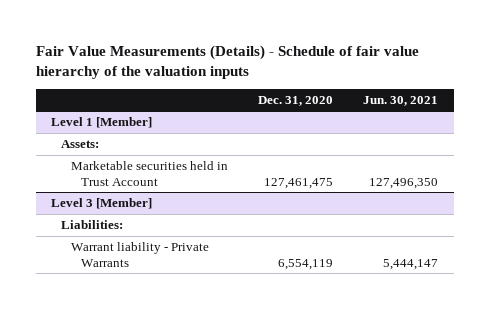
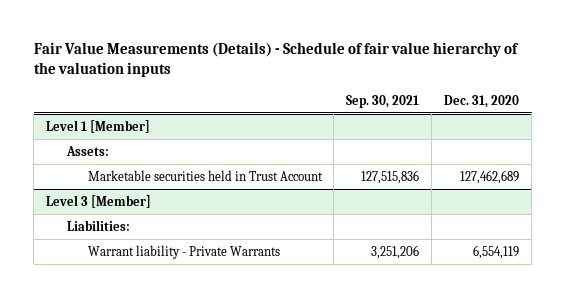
- | Dec. 31, 2020 | Jun. 30, 2021
+ | Sep. 30, 2021 | Dec. 31, 2020
@ Level 1 [Member]
- Marketable securities held in Trust Account | 127,461,475 | 127,496,350
+ Marketable securities held in Trust Account | 127,515,836 | 127,462,689

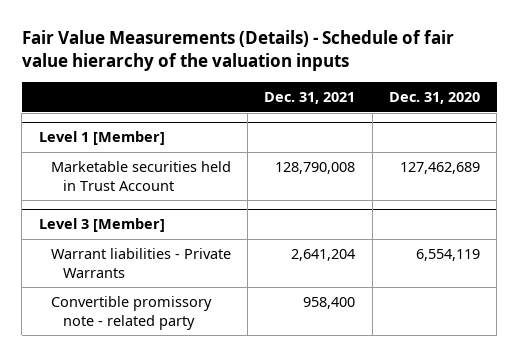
- | Sep. 30, 2021 | Dec. 31, 2020
+ | Dec. 31, 2021 | Dec. 31, 2020
@ Level 1 [Member]
- Assets:
@ Level 3 [Member]
- Liabilities:
- Warrant liability - Private Warrants | 3,251,206 | 6,554,119
+ Warrant liabilities - Private Warrants | 2,641,204 | 6,554,119
+ Convertible promissory note - related party | 958,400 |

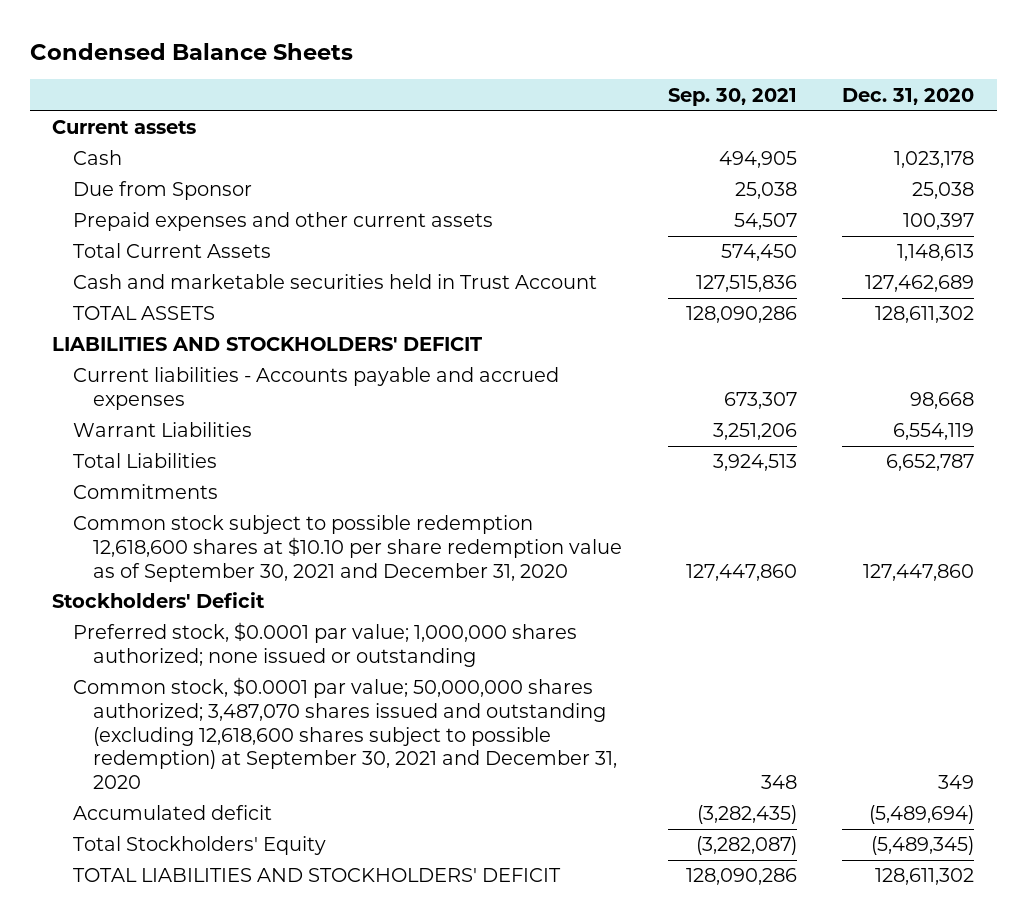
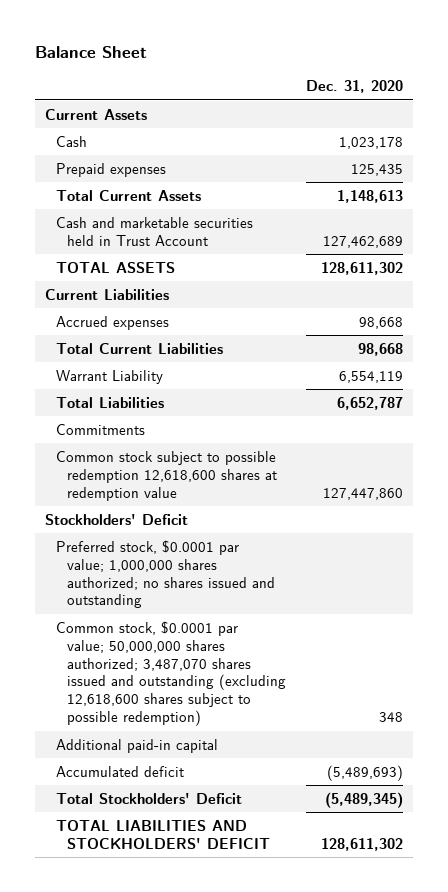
- Condensed Balance Sheets
+ Balance Sheet
- | Sep. 30, 2021 | Dec. 31, 2020
+ | Dec. 31, 2020
- Current assets
+ Current Assets
- Due from Sponsor | 25,038 | 25,038
- Prepaid expenses and other current assets | 54,507 | 100,397
+ Prepaid expenses | 125,435
- LIABILITIES AND STOCKHOLDERS' DEFICIT
- Current liabilities - Accounts payable and accrued expenses | 673,307 | 98,668
- Warrant Liabilities | 3,251,206 | 6,554,119
+ Current Liabilities
+ Accrued expenses | 98,668
+ Total Current Liabilities | 98,668
+ Warrant Liability | 6,554,119
- Common stock subject to possible redemption 12,618,600 shares at $10.10 per share redemption value as of September 30, 2021 and December 31, 2020 | 127,447,860 | 127,447,860
+ Common stock subject to possible redemption 12,618,600 shares at redemption value | 127,447,860
- Preferred stock, $0.0001 par value; 1,000,000 shares authorized; none issued or outstanding
- Common stock, $0.0001 par value; 50,000,000 shares authorized; 3,487,070 shares issued and outstanding (excluding 12,618,600 shares subject to possible redemption) at September 30, 2021 and December 31, 2020 | 348 | 349
- Accumulated deficit | (3,282,435) | (5,489,694)
- Total Stockholders' Equity | (3,282,087) | (5,489,345)
+ Preferred stock, $0.0001 par value; 1,000,000 shares authorized; no shares issued and outstanding
+ Common stock, $0.0001 par value; 50,000,000 shares authorized; 3,487,070 shares issued and outstanding (excluding 12,618,600 shares subject to possible redemption) | 348
+ Additional paid-in capital
+ Accumulated deficit | (5,489,693)
+ Total Stockholders' Deficit | (5,489,345)

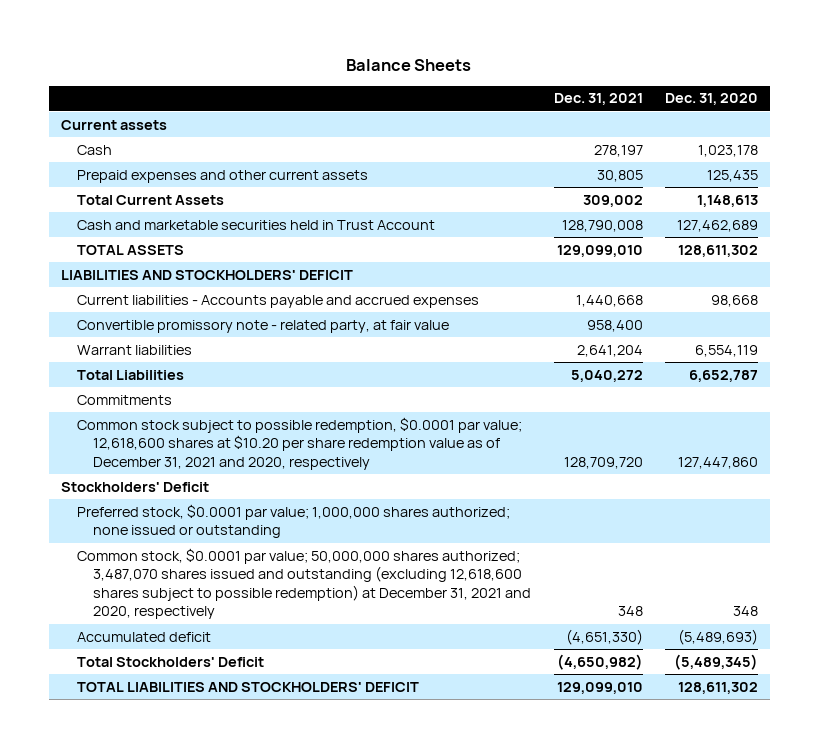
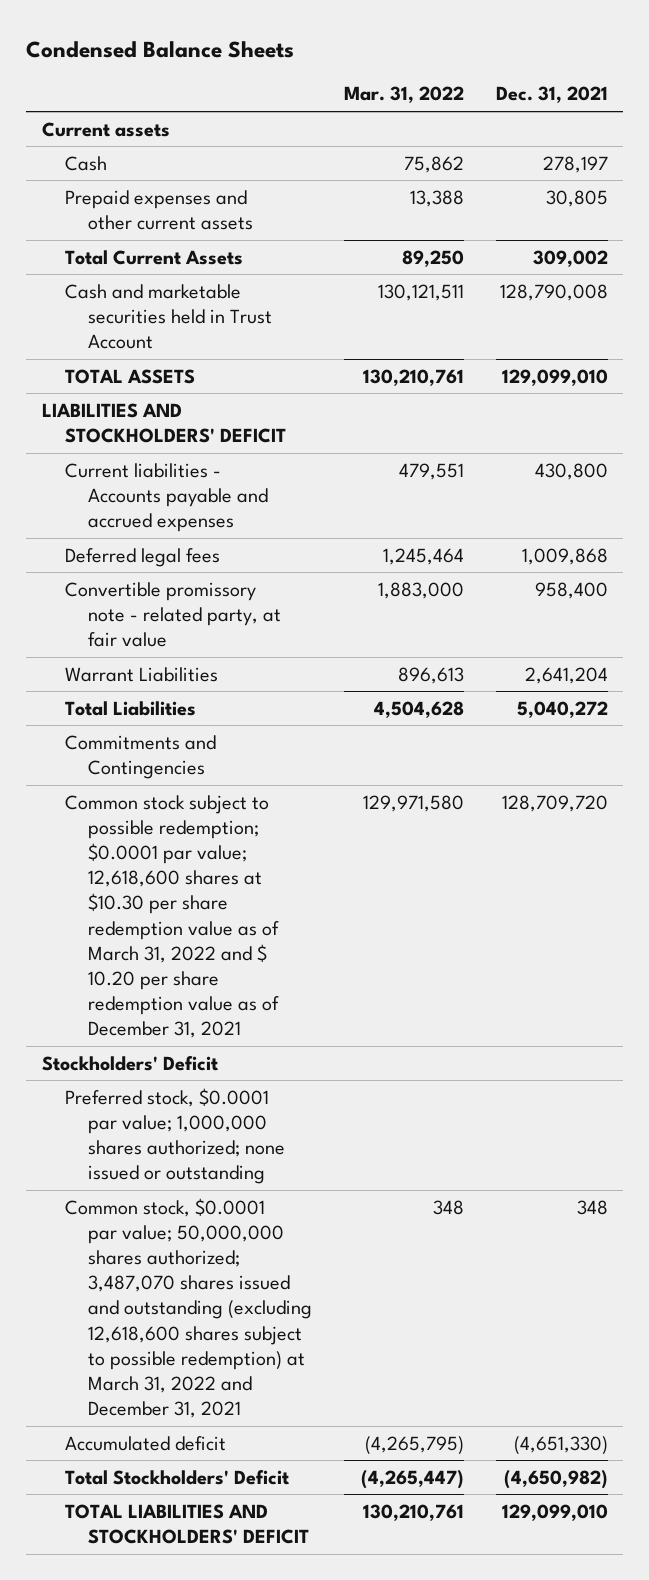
- Balance Sheets
+ Condensed Balance Sheets
- | Dec. 31, 2021 | Dec. 31, 2020
+ | Mar. 31, 2022 | Dec. 31, 2021
- Current liabilities - Accounts payable and accrued expenses | 1,440,668 | 98,668
+ Current liabilities - Accounts payable and accrued expenses | 479,551 | 430,800
+ Deferred legal fees | 1,245,464 | 1,009,868
- Warrant liabilities | 2,641,204 | 6,554,119
+ Warrant Liabilities | 896,613 | 2,641,204
- Commitments
- Common stock subject to possible redemption, $0.0001 par value; 12,618,600 shares at $10.20 per share redemption value as of December 31, 2021 and 2020, respectively | 128,709,720 | 127,447,860
+ Commitments and Contingencies
+ Common stock subject to possible redemption; $0.0001 par value; 12,618,600 shares at $10.30 per share redemption value as of March 31, 2022 and $ 10.20 per share redemption value as of December 31, 2021 | 129,971,580 | 128,709,720
- Common stock, $0.0001 par value; 50,000,000 shares authorized; 3,487,070 shares issued and outstanding (excluding 12,618,600 shares subject to possible redemption) at December 31, 2021 and 2020, respectively | 348 | 348
+ Common stock, $0.0001 par value; 50,000,000 shares authorized; 3,487,070 shares issued and outstanding (excluding 12,618,600 shares subject to possible redemption) at March 31, 2022 and December 31, 2021 | 348 | 348

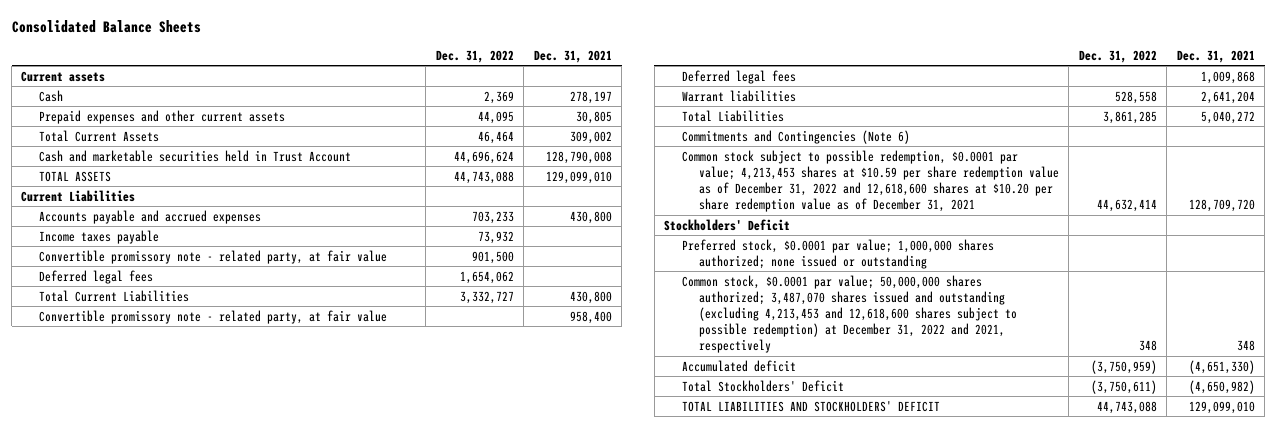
- Condensed Balance Sheets
+ Consolidated Balance Sheets
- | Mar. 31, 2022 | Dec. 31, 2021
+ | Dec. 31, 2022 | Dec. 31, 2021
- LIABILITIES AND STOCKHOLDERS' DEFICIT
- Current liabilities - Accounts payable and accrued expenses | 479,551 | 430,800
+ Current Liabilities
+ Accounts payable and accrued expenses | 703,233 | 430,800
+ Income taxes payable | 73,932 |
+ Convertible promissory note - related party, at fair value | 901,500 |
+ Deferred legal fees | 1,654,062 |
+ Total Current Liabilities | 3,332,727 | 430,800
- Warrant Liabilities | 896,613 | 2,641,204
moved down: Deferred legal fees | | 1,009,868
+ Warrant liabilities | 528,558 | 2,641,204
- Commitments and Contingencies
- Common stock subject to possible redemption; $0.0001 par value; 12,618,600 shares at $10.30 per share redemption value as of March 31, 2022 and $ 10.20 per share redemption value as of December 31, 2021 | 129,971,580 | 128,709,720
+ Commitments and Contingencies (Note 6)
+ Common stock subject to possible redemption, $0.0001 par value; 4,213,453 shares at $10.59 per share redemption value as of December 31, 2022 and 12,618,600 shares at $10.20 per share redemption value as of December 31, 2021 | 44,632,414 | 128,709,720
- Common stock, $0.0001 par value; 50,000,000 shares authorized; 3,487,070 shares issued and outstanding (excluding 12,618,600 shares subject to possible redemption) at March 31, 2022 and December 31, 2021 | 348 | 348
+ Common stock, $0.0001 par value; 50,000,000 shares authorized; 3,487,070 shares issued and outstanding (excluding 4,213,453 and 12,618,600 shares subject to possible redemption) at December 31, 2022 and 2021, respectively | 348 | 348

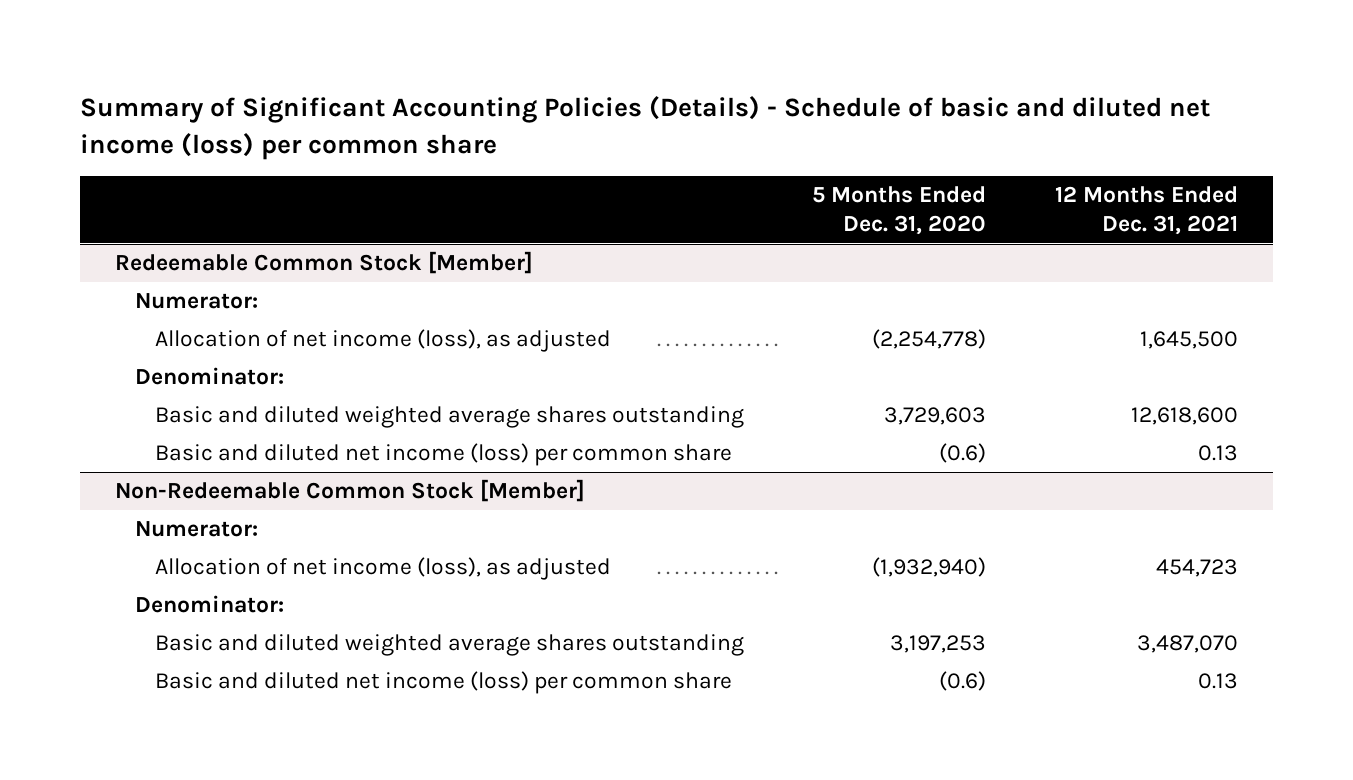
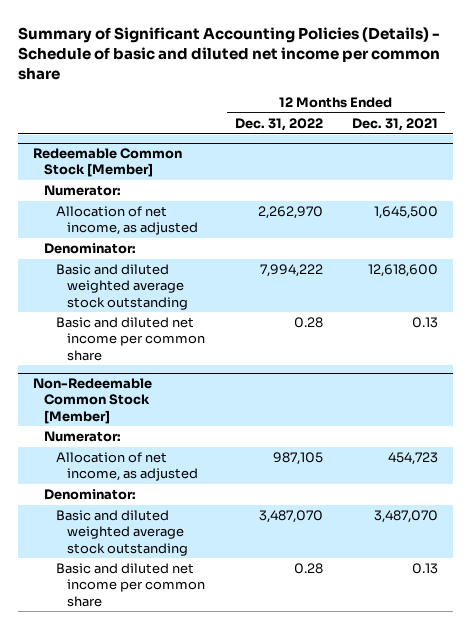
- Summary of Significant Accounting Policies (Details) - Schedule of basic and diluted net income (loss) per common share
+ Summary of Significant Accounting Policies (Details) - Schedule of basic and diluted net income per common share
- | 5 Months Ended Dec. 31, 2020 | 12 Months Ended Dec. 31, 2021
+ | 12 Months Ended Dec. 31, 2022 | 12 Months Ended Dec. 31, 2021
@ Redeemable Common Stock [Member]
- Allocation of net income (loss), as adjusted | (2,254,778) | 1,645,500
+ Allocation of net income, as adjusted | 2,262,970 | 1,645,500
- Basic and diluted weighted average shares outstanding | 3,729,603 | 12,618,600
- Basic and diluted net income (loss) per common share | (0.6) | 0.13
+ Basic and diluted weighted average stock outstanding | 7,994,222 | 12,618,600
+ Basic and diluted net income per common share | 0.28 | 0.13
@ Non-Redeemable Common Stock [Member]
- Allocation of net income (loss), as adjusted | (1,932,940) | 454,723
+ Allocation of net income, as adjusted | 987,105 | 454,723
- Basic and diluted weighted average shares outstanding | 3,197,253 | 3,487,070
- Basic and diluted net income (loss) per common share | (0.6) | 0.13
+ Basic and diluted weighted average stock outstanding | 3,487,070 | 3,487,070
+ Basic and diluted net income per common share | 0.28 | 0.13

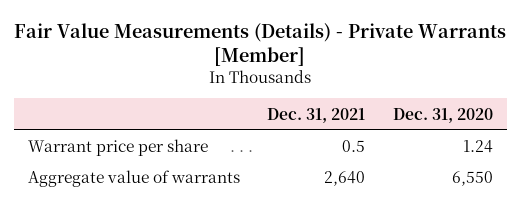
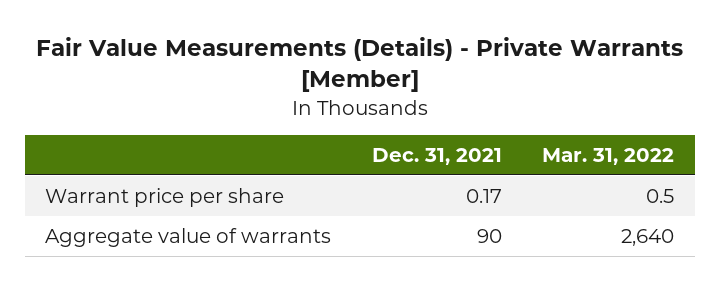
- | Dec. 31, 2021 | Dec. 31, 2020
+ | Dec. 31, 2021 | Mar. 31, 2022
- Warrant price per share | 0.5 | 1.24
- Aggregate value of warrants | 2,640 | 6,550
+ Warrant price per share | 0.17 | 0.5
+ Aggregate value of warrants | 90 | 2,640

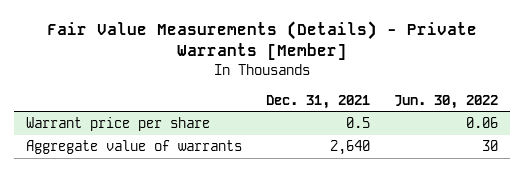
- | Dec. 31, 2021 | Mar. 31, 2022
+ | Dec. 31, 2021 | Jun. 30, 2022
- Warrant price per share | 0.17 | 0.5
- Aggregate value of warrants | 90 | 2,640
+ Warrant price per share | 0.5 | 0.06
+ Aggregate value of warrants | 2,640 | 30

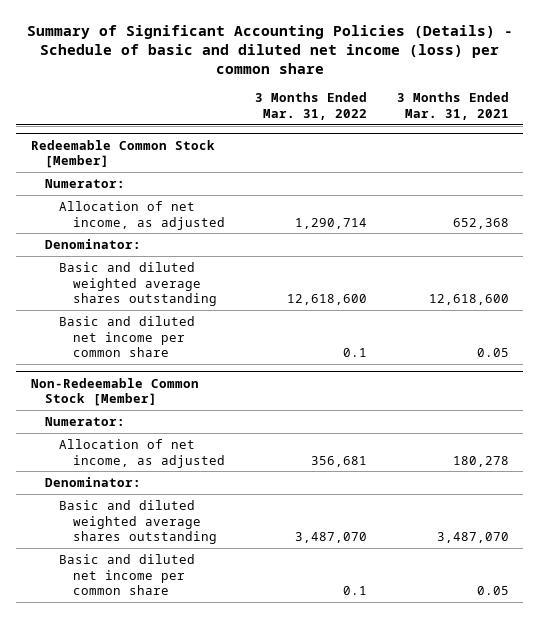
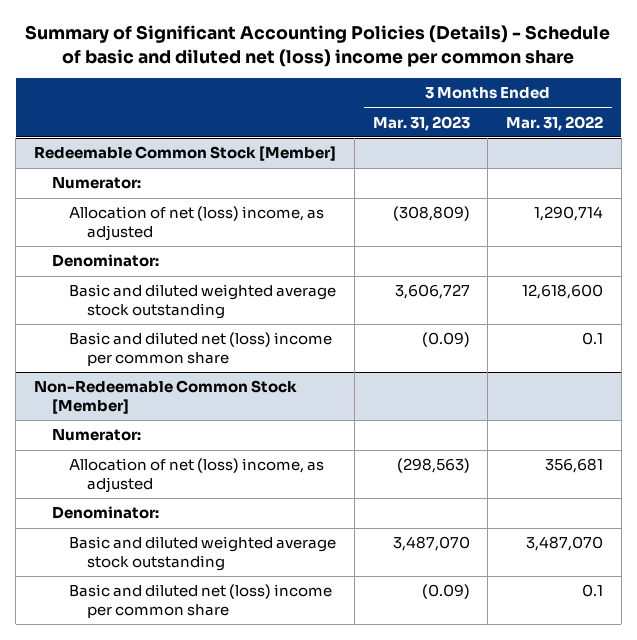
- Summary of Significant Accounting Policies (Details) - Schedule of basic and diluted net income (loss) per common share
+ Summary of Significant Accounting Policies (Details) - Schedule of basic and diluted net (loss) income per common share
- | 3 Months Ended Mar. 31, 2022 | 3 Months Ended Mar. 31, 2021
+ | 3 Months Ended Mar. 31, 2023 | 3 Months Ended Mar. 31, 2022
@ Redeemable Common Stock [Member]
- Allocation of net income, as adjusted | 1,290,714 | 652,368
+ Allocation of net (loss) income, as adjusted | (308,809) | 1,290,714
- Basic and diluted weighted average shares outstanding | 12,618,600 | 12,618,600
- Basic and diluted net income per common share | 0.1 | 0.05
+ Basic and diluted weighted average stock outstanding | 3,606,727 | 12,618,600
+ Basic and diluted net (loss) income per common share | (0.09) | 0.1
@ Non-Redeemable Common Stock [Member]
- Allocation of net income, as adjusted | 356,681 | 180,278
+ Allocation of net (loss) income, as adjusted | (298,563) | 356,681
- Basic and diluted weighted average shares outstanding | 3,487,070 | 3,487,070
- Basic and diluted net income per common share | 0.1 | 0.05
+ Basic and diluted weighted average stock outstanding | 3,487,070 | 3,487,070
+ Basic and diluted net (loss) income per common share | (0.09) | 0.1

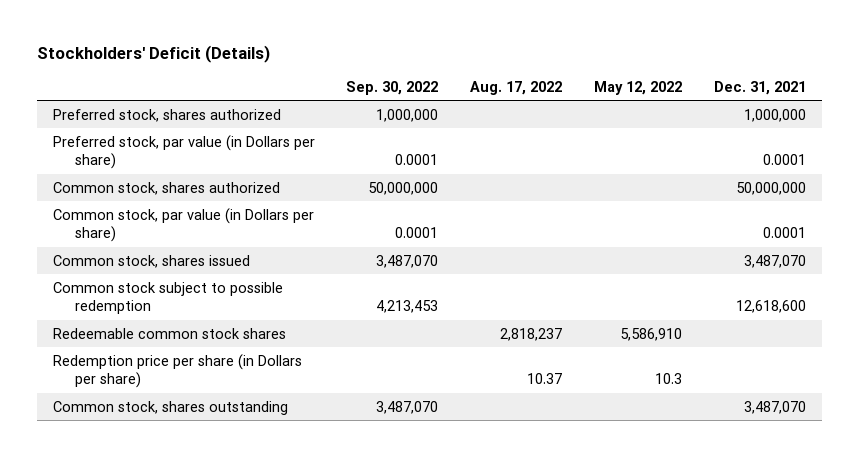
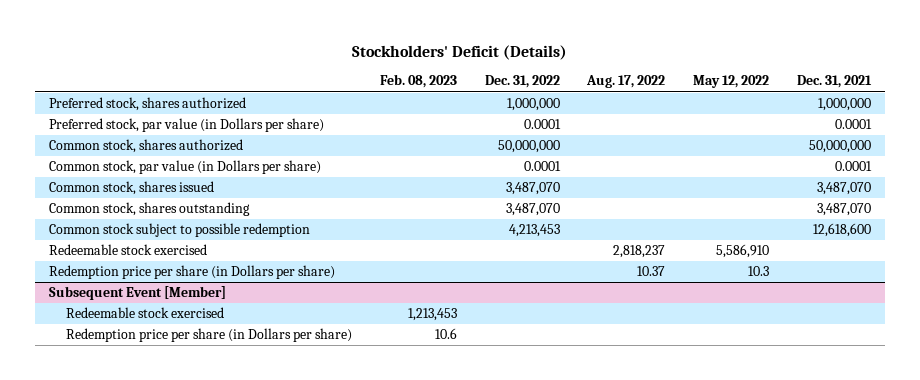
- | Sep. 30, 2022 | Aug. 17, 2022 | May 12, 2022 | Dec. 31, 2021
+ | Feb. 08, 2023 | Dec. 31, 2022 | Aug. 17, 2022 | May 12, 2022 | Dec. 31, 2021
moved up: Common stock, shares outstanding | | 3,487,070 | | | 3,487,070
- Redeemable common stock shares | | 2,818,237 | 5,586,910 |
+ Redeemable stock exercised | | | 2,818,237 | 5,586,910 |
+ Subsequent Event [Member]
+ Redeemable stock exercised | 1,213,453 | | | |
+ Redemption price per share (in Dollars per share) | 10.6 | | | |

